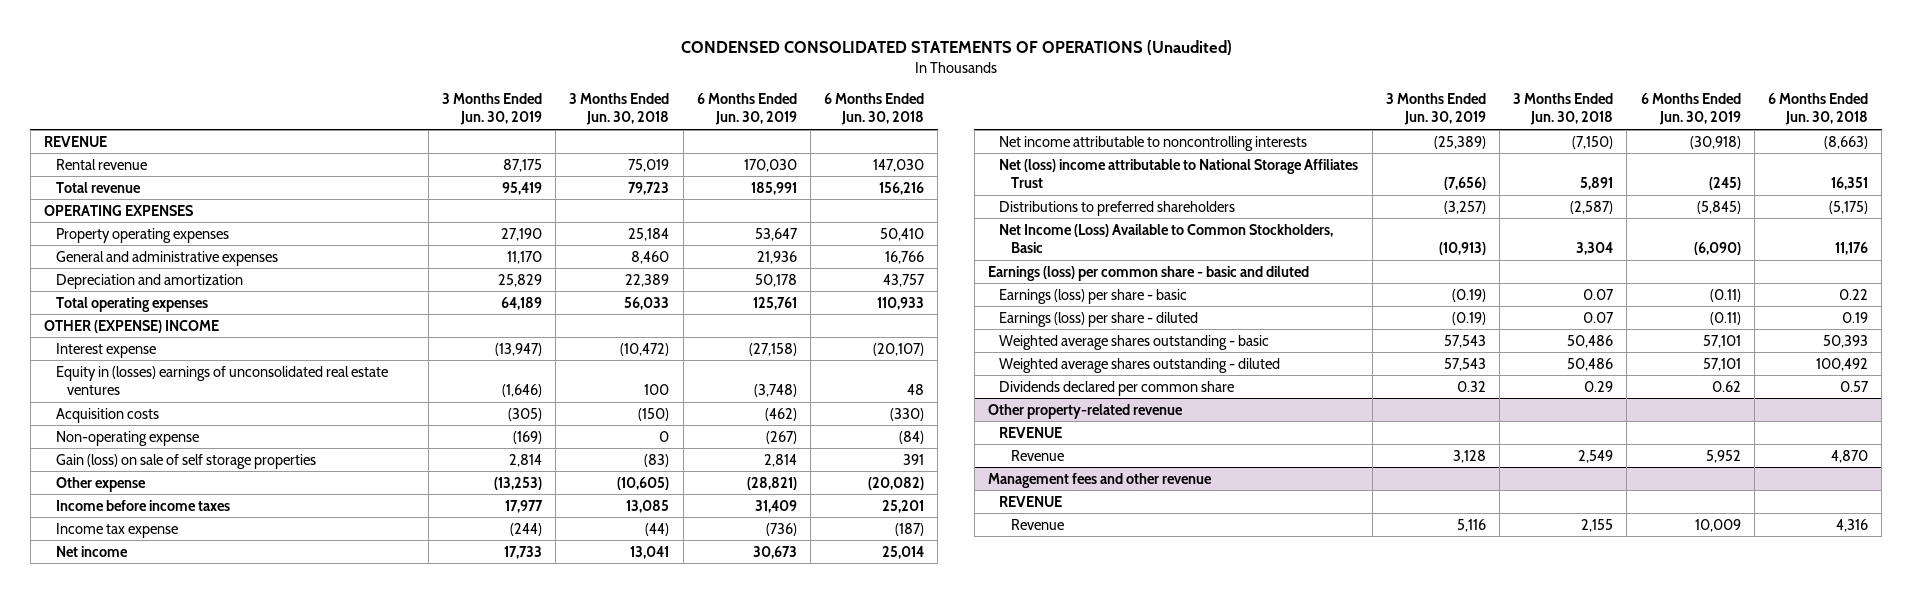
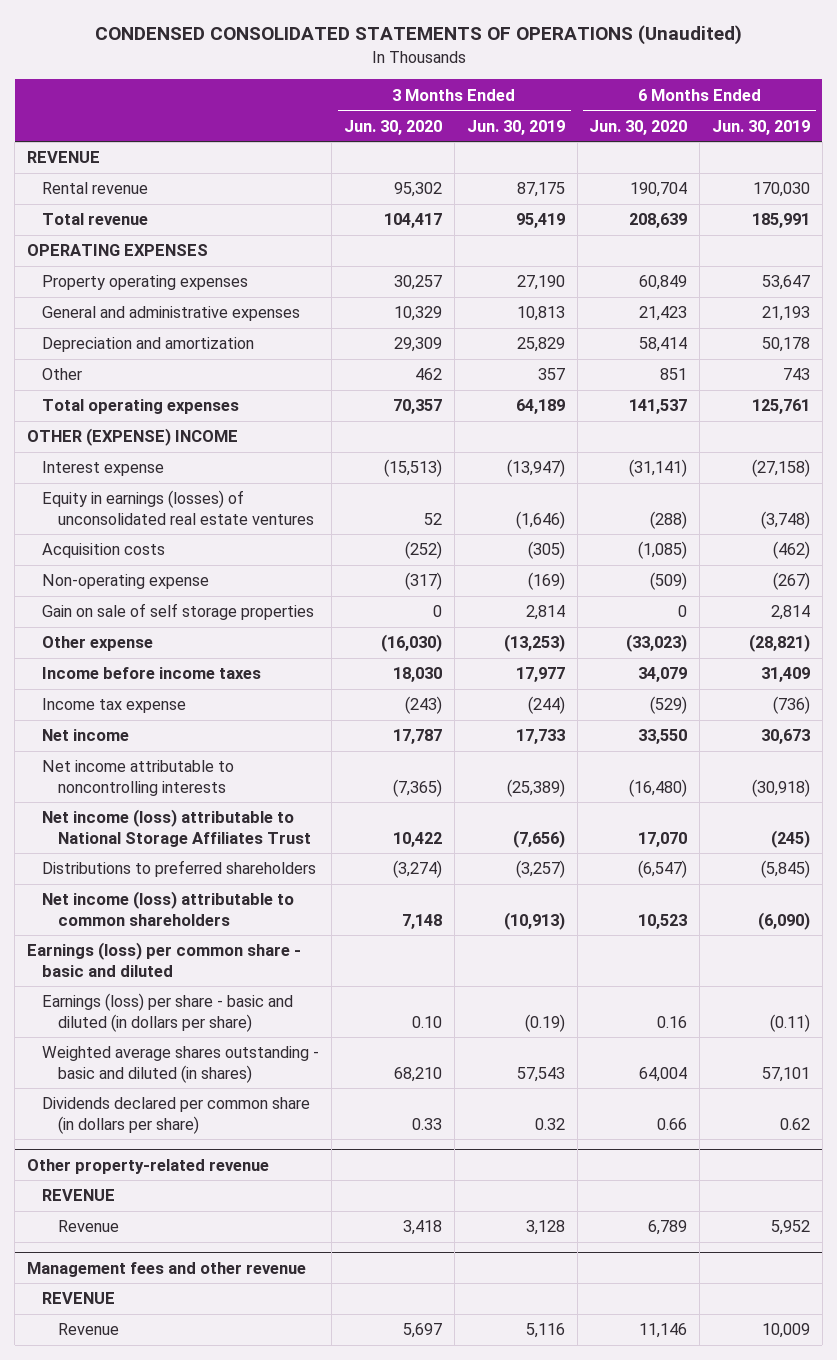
- | 3 Months Ended Jun. 30, 2019 | 3 Months Ended Jun. 30, 2018 | 6 Months Ended Jun. 30, 2019 | 6 Months Ended Jun. 30, 2018
+ | 3 Months Ended Jun. 30, 2020 | 3 Months Ended Jun. 30, 2019 | 6 Months Ended Jun. 30, 2020 | 6 Months Ended Jun. 30, 2019
- General and administrative expenses | 11,170 | 8,460 | 21,936 | 16,766
+ General and administrative expenses | 10,329 | 10,813 | 21,423 | 21,193
+ Other | 462 | 357 | 851 | 743
- Equity in (losses) earnings of unconsolidated real estate ventures | (1,646) | 100 | (3,748) | 48
+ Equity in earnings (losses) of unconsolidated real estate ventures | 52 | (1,646) | (288) | (3,748)
- Gain (loss) on sale of self storage properties | 2,814 | (83) | 2,814 | 391
+ Gain on sale of self storage properties | 0 | 2,814 | 0 | 2,814
- Net (loss) income attributable to National Storage Affiliates Trust | (7,656) | 5,891 | (245) | 16,351
+ Net income (loss) attributable to National Storage Affiliates Trust | 10,422 | (7,656) | 17,070 | (245)
- Net Income (Loss) Available to Common Stockholders, Basic | (10,913) | 3,304 | (6,090) | 11,176
+ Net income (loss) attributable to common shareholders | 7,148 | (10,913) | 10,523 | (6,090)
- Earnings (loss) per share - basic | (0.19) | 0.07 | (0.11) | 0.22
- Earnings (loss) per share - diluted | (0.19) | 0.07 | (0.11) | 0.19
- Weighted average shares outstanding - basic | 57,543 | 50,486 | 57,101 | 50,393
- Weighted average shares outstanding - diluted | 57,543 | 50,486 | 57,101 | 100,492
- Dividends declared per common share | 0.32 | 0.29 | 0.62 | 0.57
+ Earnings (loss) per share - basic and diluted (in dollars per share) | 0.10 | (0.19) | 0.16 | (0.11)
+ Weighted average shares outstanding - basic and diluted (in shares) | 68,210 | 57,543 | 64,004 | 57,101
+ Dividends declared per common share (in dollars per share) | 0.33 | 0.32 | 0.66 | 0.62

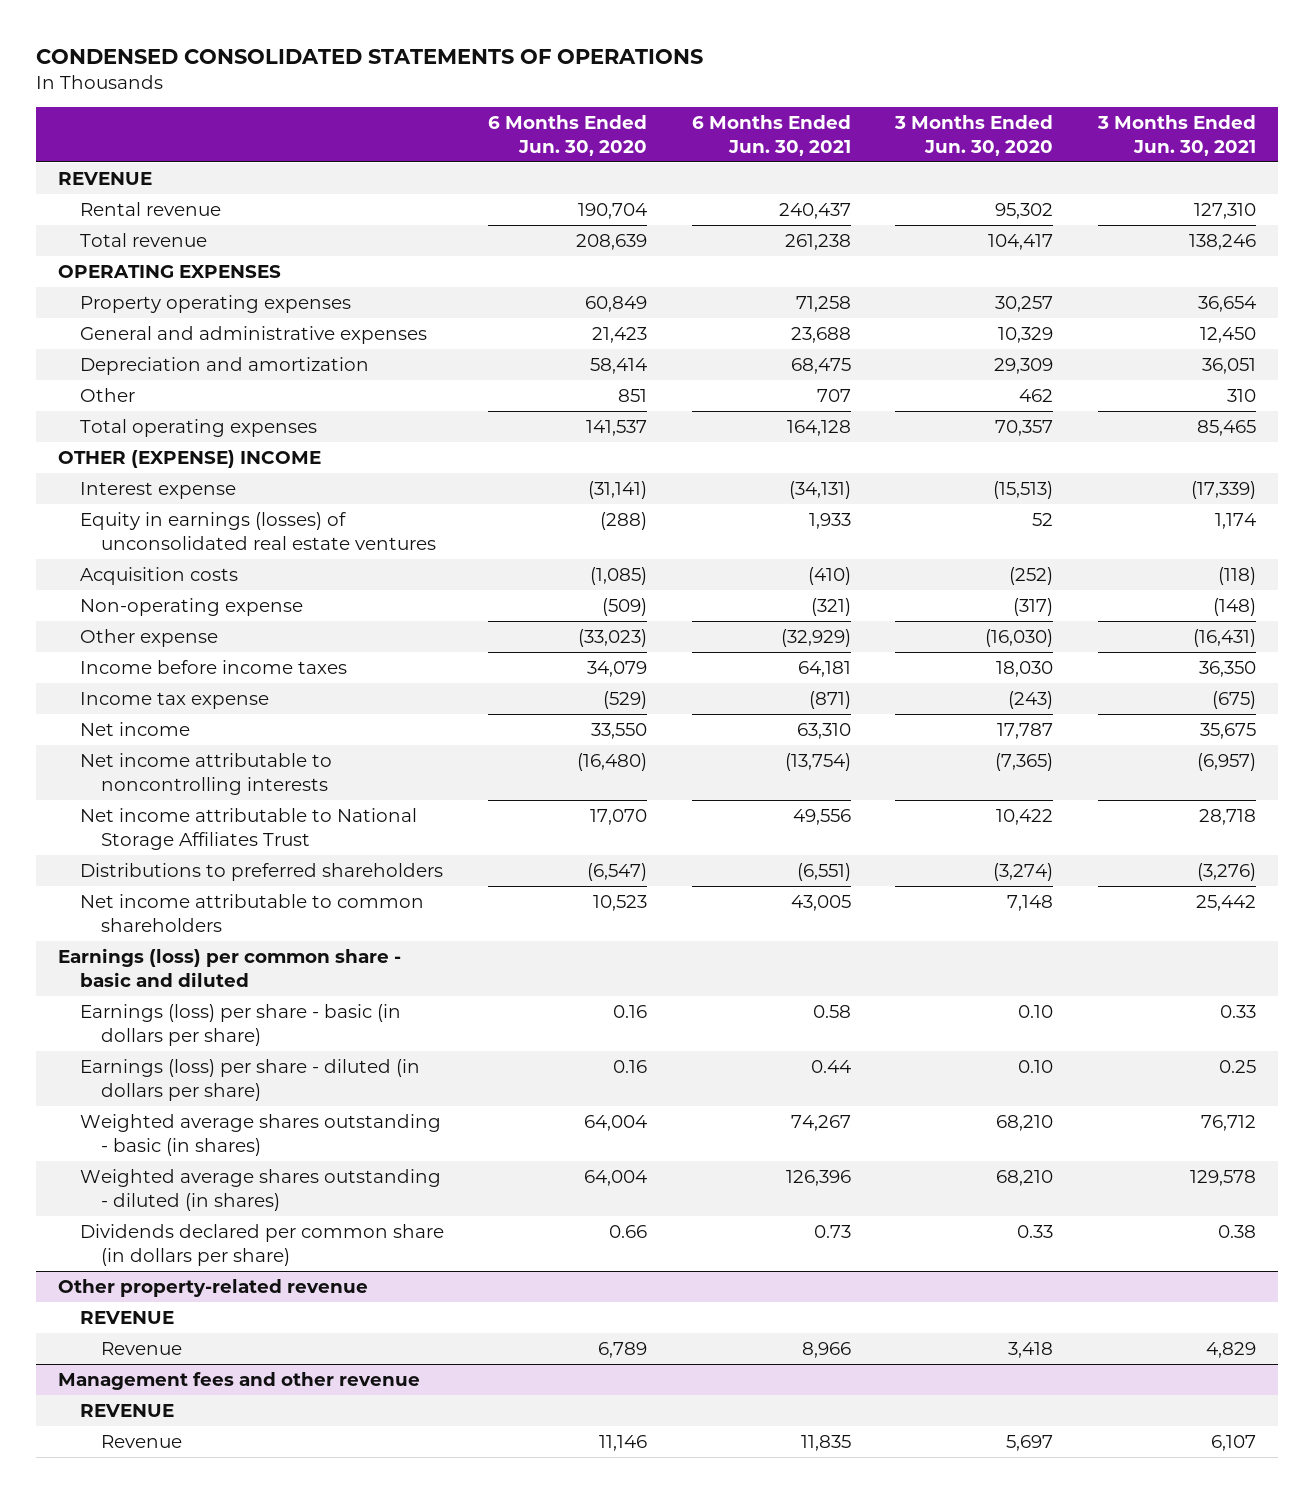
- CONDENSED CONSOLIDATED STATEMENTS OF OPERATIONS (Unaudited)
+ CONDENSED CONSOLIDATED STATEMENTS OF OPERATIONS
- | 3 Months Ended Jun. 30, 2020 | 3 Months Ended Jun. 30, 2019 | 6 Months Ended Jun. 30, 2020 | 6 Months Ended Jun. 30, 2019
+ | 6 Months Ended Jun. 30, 2020 | 6 Months Ended Jun. 30, 2021 | 3 Months Ended Jun. 30, 2020 | 3 Months Ended Jun. 30, 2021
- Gain on sale of self storage properties | 0 | 2,814 | 0 | 2,814
- Net income (loss) attributable to National Storage Affiliates Trust | 10,422 | (7,656) | 17,070 | (245)
+ Net income attributable to National Storage Affiliates Trust | 17,070 | 49,556 | 10,422 | 28,718
- Net income (loss) attributable to common shareholders | 7,148 | (10,913) | 10,523 | (6,090)
+ Net income attributable to common shareholders | 10,523 | 43,005 | 7,148 | 25,442
- Earnings (loss) per share - basic and diluted (in dollars per share) | 0.10 | (0.19) | 0.16 | (0.11)
- Weighted average shares outstanding - basic and diluted (in shares) | 68,210 | 57,543 | 64,004 | 57,101
+ Earnings (loss) per share - basic (in dollars per share) | 0.16 | 0.58 | 0.10 | 0.33
+ Earnings (loss) per share - diluted (in dollars per share) | 0.16 | 0.44 | 0.10 | 0.25
+ Weighted average shares outstanding - basic (in shares) | 64,004 | 74,267 | 68,210 | 76,712
+ Weighted average shares outstanding - diluted (in shares) | 64,004 | 126,396 | 68,210 | 129,578

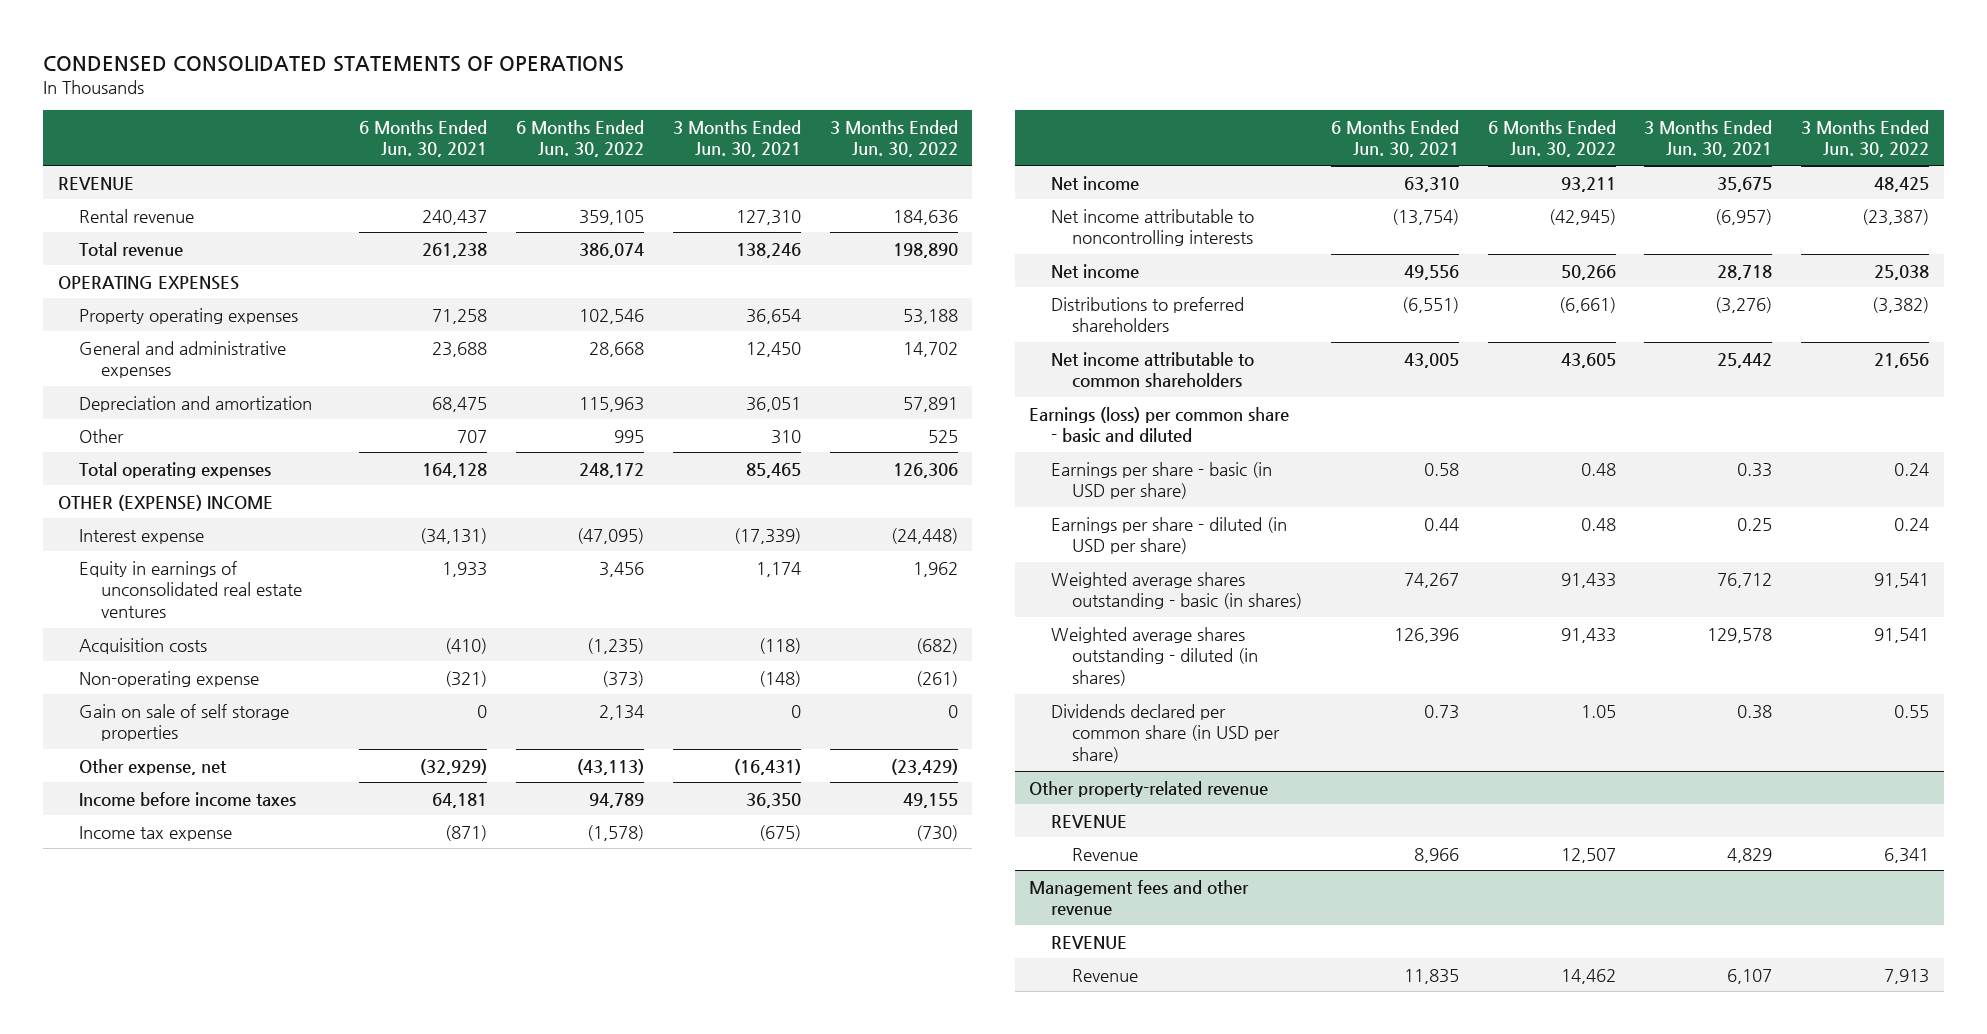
- | 6 Months Ended Jun. 30, 2020 | 6 Months Ended Jun. 30, 2021 | 3 Months Ended Jun. 30, 2020 | 3 Months Ended Jun. 30, 2021
+ | 6 Months Ended Jun. 30, 2021 | 6 Months Ended Jun. 30, 2022 | 3 Months Ended Jun. 30, 2021 | 3 Months Ended Jun. 30, 2022
- Equity in earnings (losses) of unconsolidated real estate ventures | (288) | 1,933 | 52 | 1,174
+ Equity in earnings of unconsolidated real estate ventures | 1,933 | 3,456 | 1,174 | 1,962
- Other expense | (33,023) | (32,929) | (16,030) | (16,431)
+ Gain on sale of self storage properties | 0 | 2,134 | 0 | 0
+ Other expense, net | (32,929) | (43,113) | (16,431) | (23,429)
- Net income attributable to National Storage Affiliates Trust | 17,070 | 49,556 | 10,422 | 28,718
+ Net income | 49,556 | 50,266 | 28,718 | 25,038
- Earnings (loss) per share - basic (in dollars per share) | 0.16 | 0.58 | 0.10 | 0.33
- Earnings (loss) per share - diluted (in dollars per share) | 0.16 | 0.44 | 0.10 | 0.25
+ Earnings per share - basic (in USD per share) | 0.58 | 0.48 | 0.33 | 0.24
+ Earnings per share - diluted (in USD per share) | 0.44 | 0.48 | 0.25 | 0.24
- Dividends declared per common share (in dollars per share) | 0.66 | 0.73 | 0.33 | 0.38
+ Dividends declared per common share (in USD per share) | 0.73 | 1.05 | 0.38 | 0.55

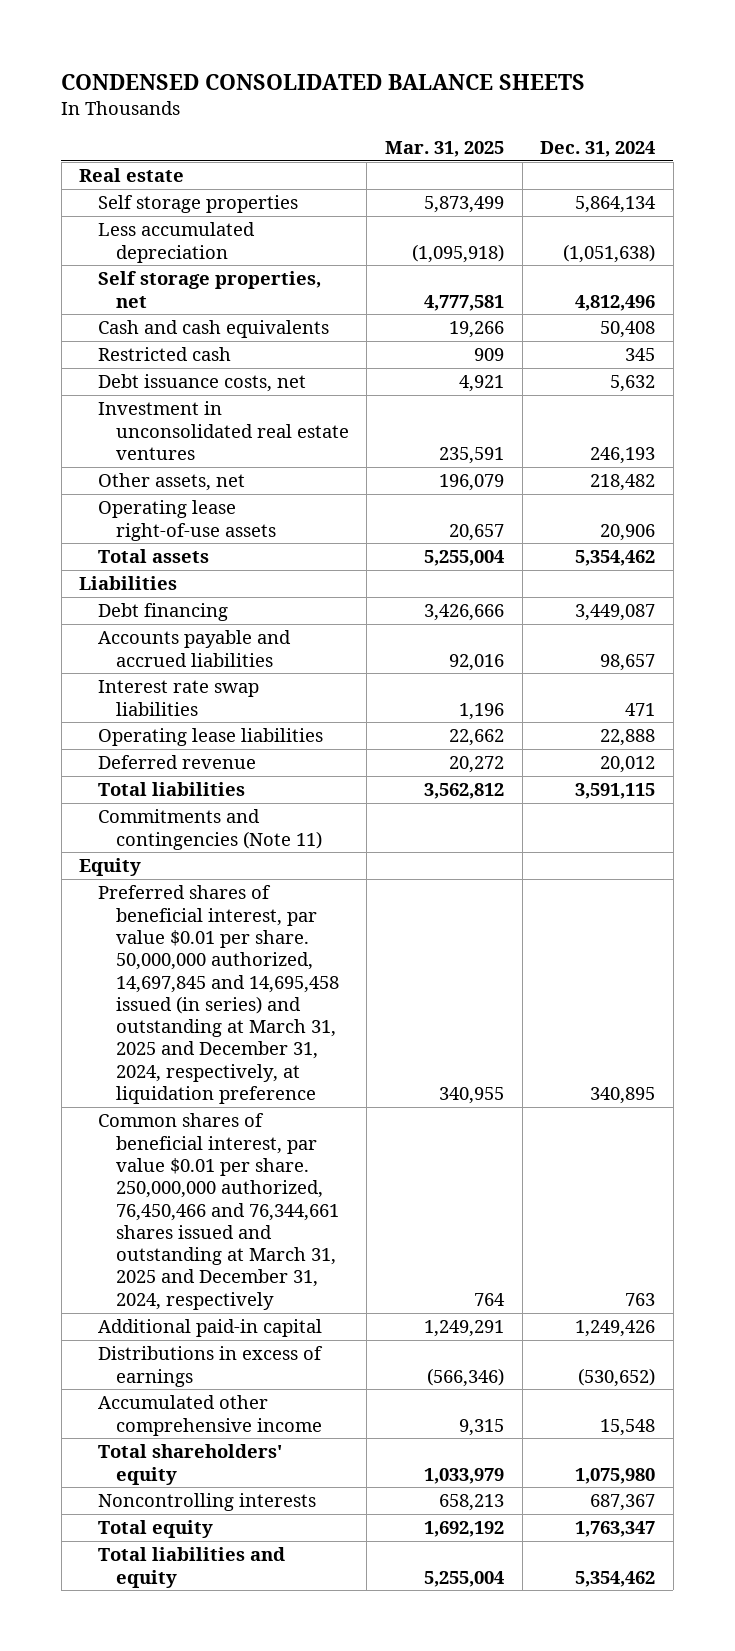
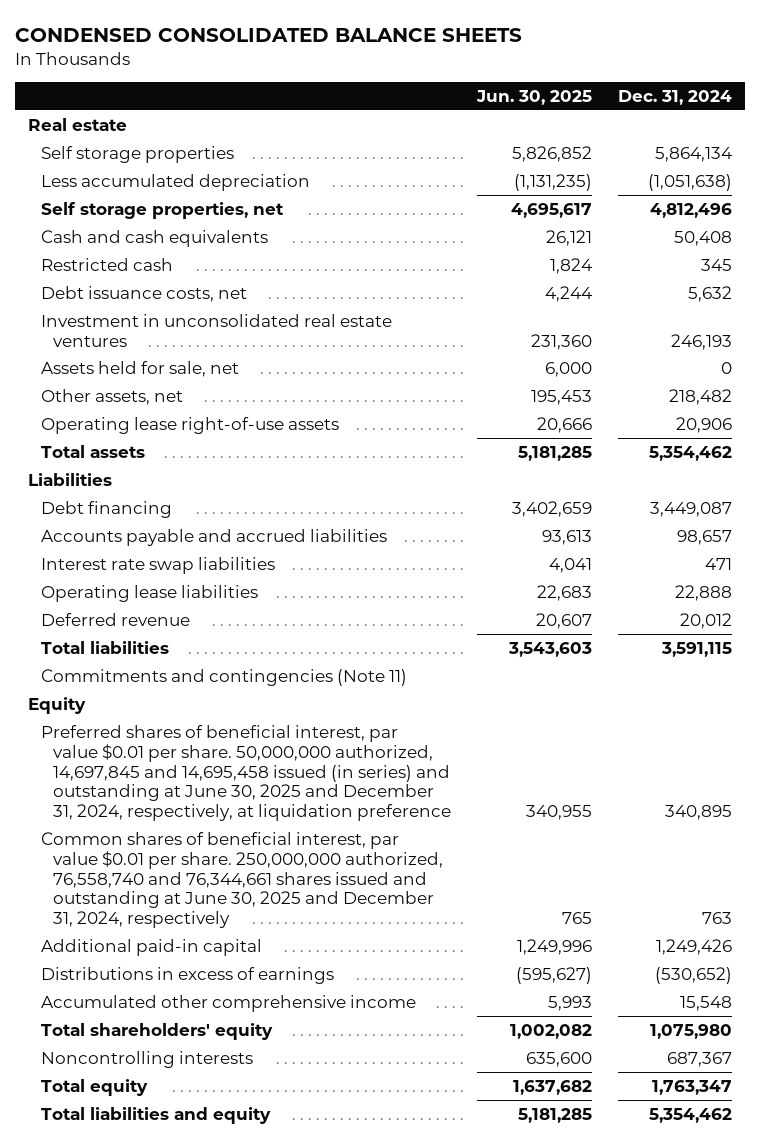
- | Mar. 31, 2025 | Dec. 31, 2024
+ | Jun. 30, 2025 | Dec. 31, 2024
+ Assets held for sale, net | 6,000 | 0
- Preferred shares of beneficial interest, par value $0.01 per share. 50,000,000 authorized, 14,697,845 and 14,695,458 issued (in series) and outstanding at March 31, 2025 and December 31, 2024, respectively, at liquidation preference | 340,955 | 340,895
- Common shares of beneficial interest, par value $0.01 per share. 250,000,000 authorized, 76,450,466 and 76,344,661 shares issued and outstanding at March 31, 2025 and December 31, 2024, respectively | 764 | 763
+ Preferred shares of beneficial interest, par value $0.01 per share. 50,000,000 authorized, 14,697,845 and 14,695,458 issued (in series) and outstanding at June 30, 2025 and December 31, 2024, respectively, at liquidation preference | 340,955 | 340,895
+ Common shares of beneficial interest, par value $0.01 per share. 250,000,000 authorized, 76,558,740 and 76,344,661 shares issued and outstanding at June 30, 2025 and December 31, 2024, respectively | 765 | 763

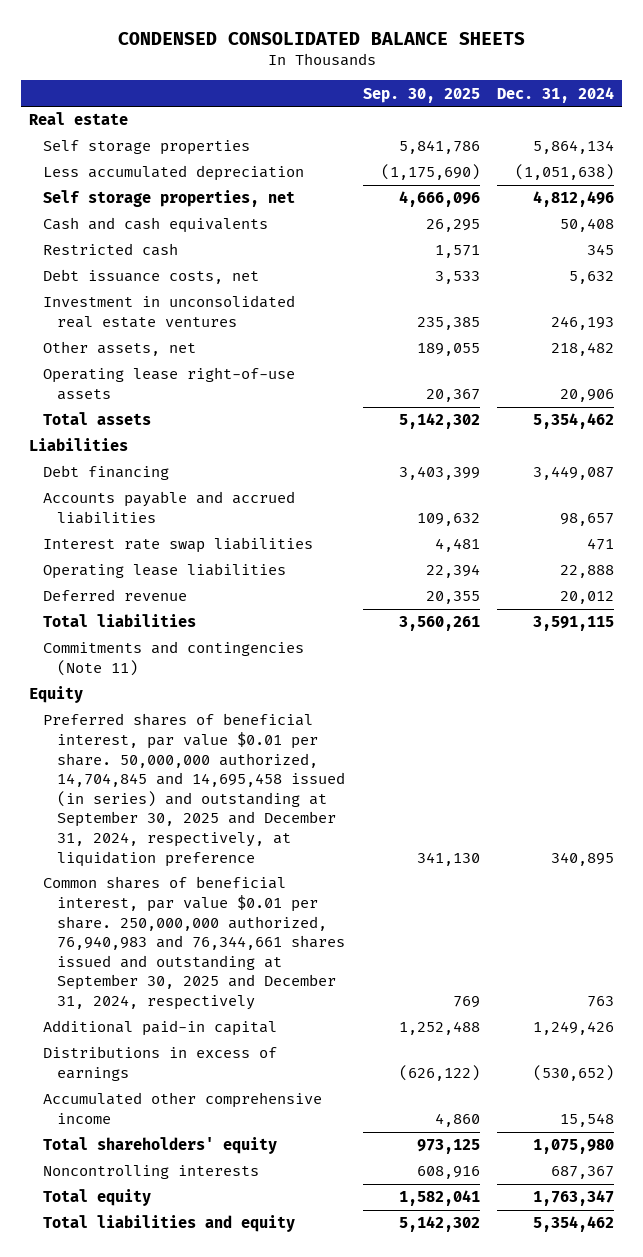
- | Jun. 30, 2025 | Dec. 31, 2024
+ | Sep. 30, 2025 | Dec. 31, 2024
- Assets held for sale, net | 6,000 | 0
- Preferred shares of beneficial interest, par value $0.01 per share. 50,000,000 authorized, 14,697,845 and 14,695,458 issued (in series) and outstanding at June 30, 2025 and December 31, 2024, respectively, at liquidation preference | 340,955 | 340,895
- Common shares of beneficial interest, par value $0.01 per share. 250,000,000 authorized, 76,558,740 and 76,344,661 shares issued and outstanding at June 30, 2025 and December 31, 2024, respectively | 765 | 763
+ Preferred shares of beneficial interest, par value $0.01 per share. 50,000,000 authorized, 14,704,845 and 14,695,458 issued (in series) and outstanding at September 30, 2025 and December 31, 2024, respectively, at liquidation preference | 341,130 | 340,895
+ Common shares of beneficial interest, par value $0.01 per share. 250,000,000 authorized, 76,940,983 and 76,344,661 shares issued and outstanding at September 30, 2025 and December 31, 2024, respectively | 769 | 763

